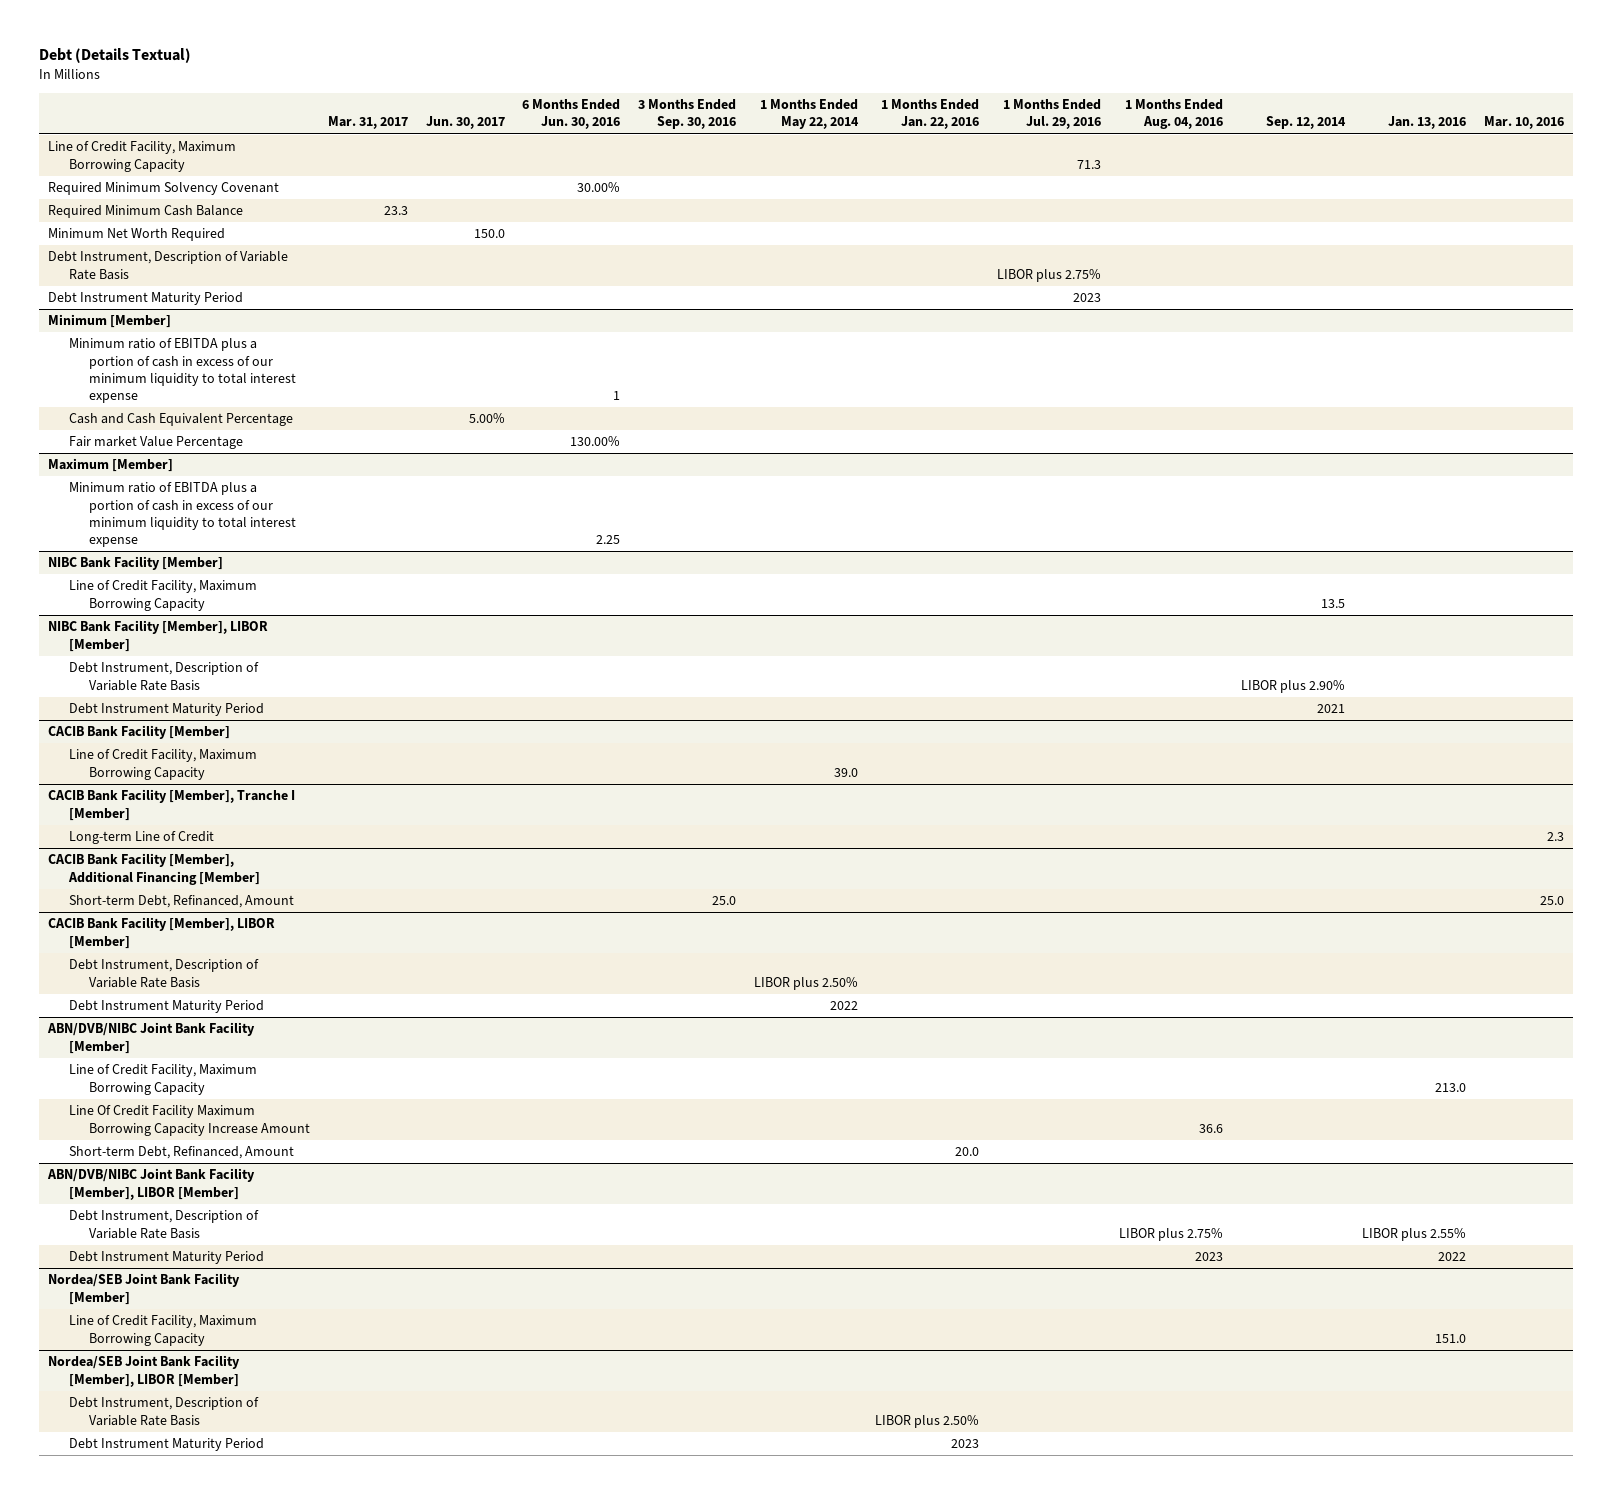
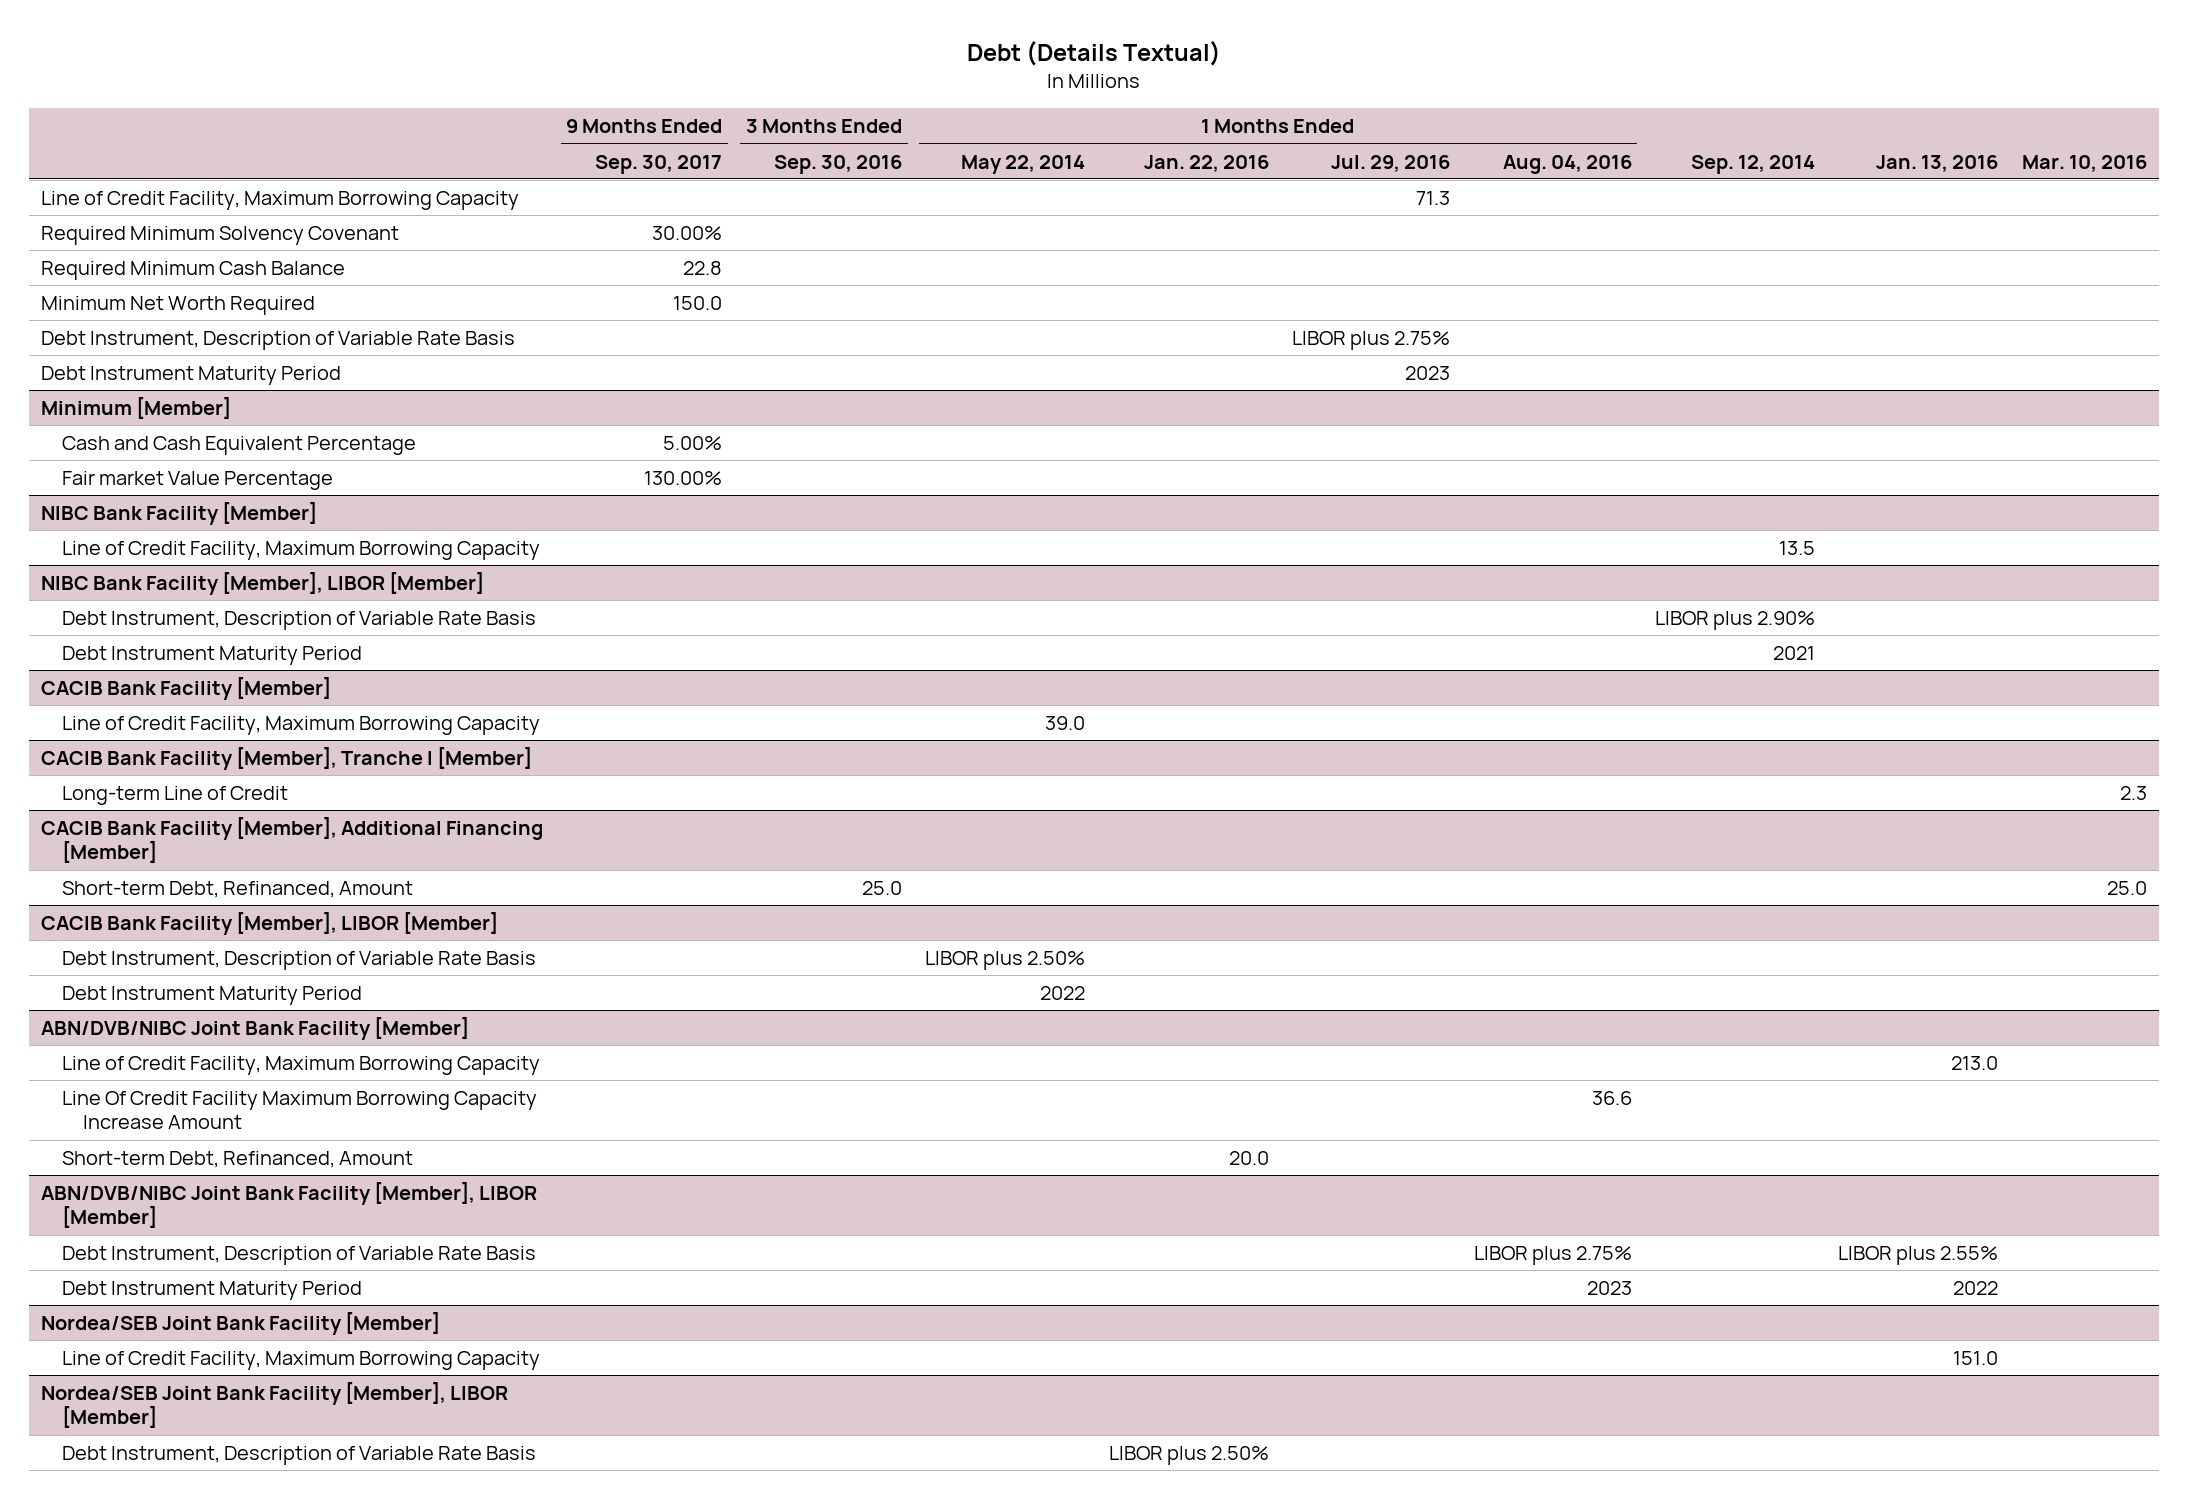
- | Mar. 31, 2017 | Jun. 30, 2017 | 6 Months Ended Jun. 30, 2016 | 3 Months Ended Sep. 30, 2016 | 1 Months Ended May 22, 2014 | 1 Months Ended Jan. 22, 2016 | 1 Months Ended Jul. 29, 2016 | 1 Months Ended Aug. 04, 2016 | Sep. 12, 2014 | Jan. 13, 2016 | Mar. 10, 2016
+ | 9 Months Ended Sep. 30, 2017 | 3 Months Ended Sep. 30, 2016 | 1 Months Ended May 22, 2014 | 1 Months Ended Jan. 22, 2016 | 1 Months Ended Jul. 29, 2016 | 1 Months Ended Aug. 04, 2016 | Sep. 12, 2014 | Jan. 13, 2016 | Mar. 10, 2016
@ Minimum [Member]
- Minimum ratio of EBITDA plus a portion of cash in excess of our minimum liquidity to total interest expense | | | 1 | | | | | | | |
- Maximum [Member]
- Minimum ratio of EBITDA plus a portion of cash in excess of our minimum liquidity to total interest expense | | | 2.25 | | | | | | | |
@ Nordea/SEB Joint Bank Facility [Member], LIBOR [Member]
- Debt Instrument Maturity Period | | | | | | 2023 | | | | |

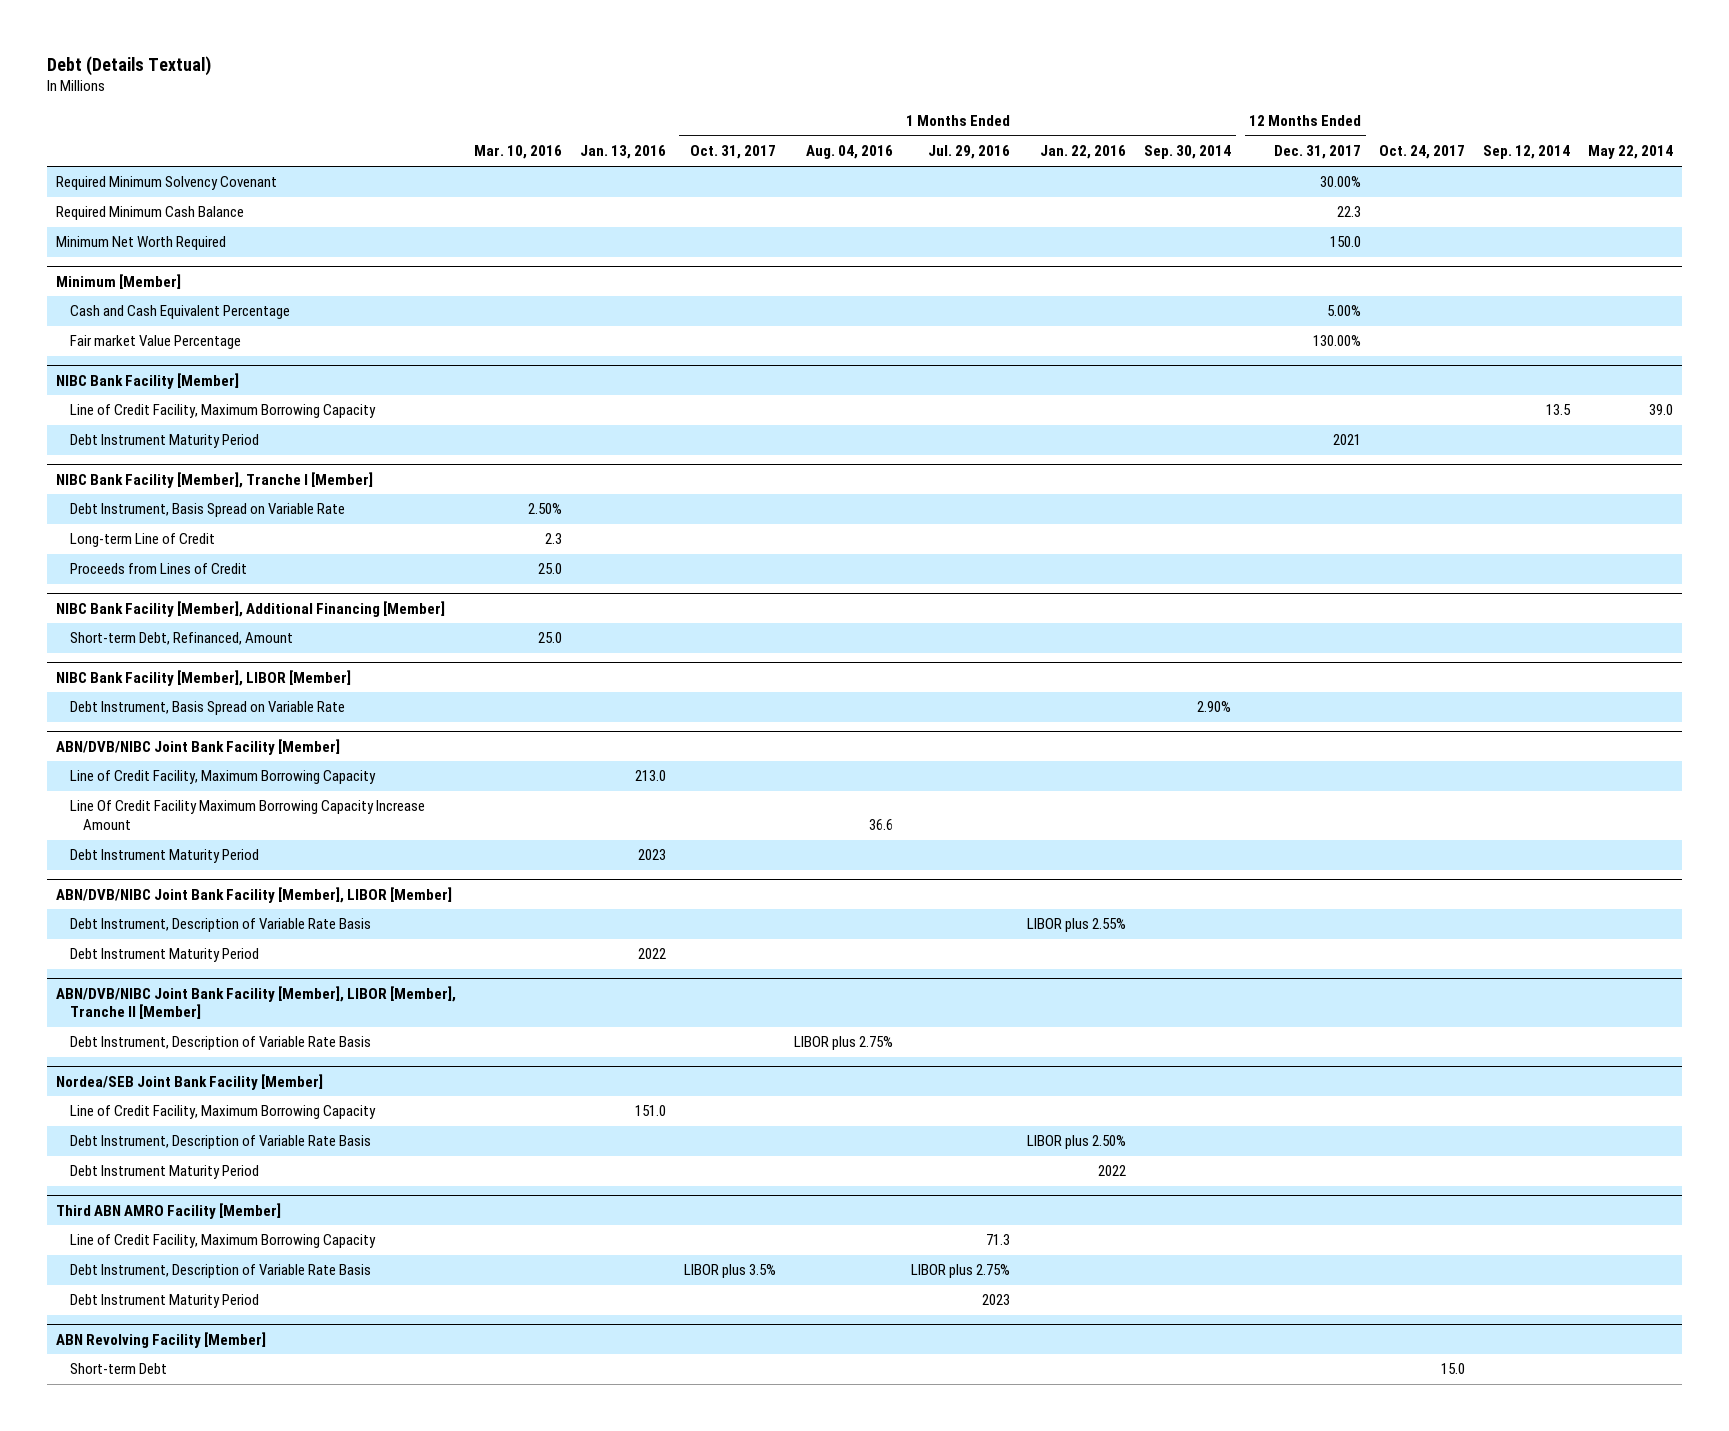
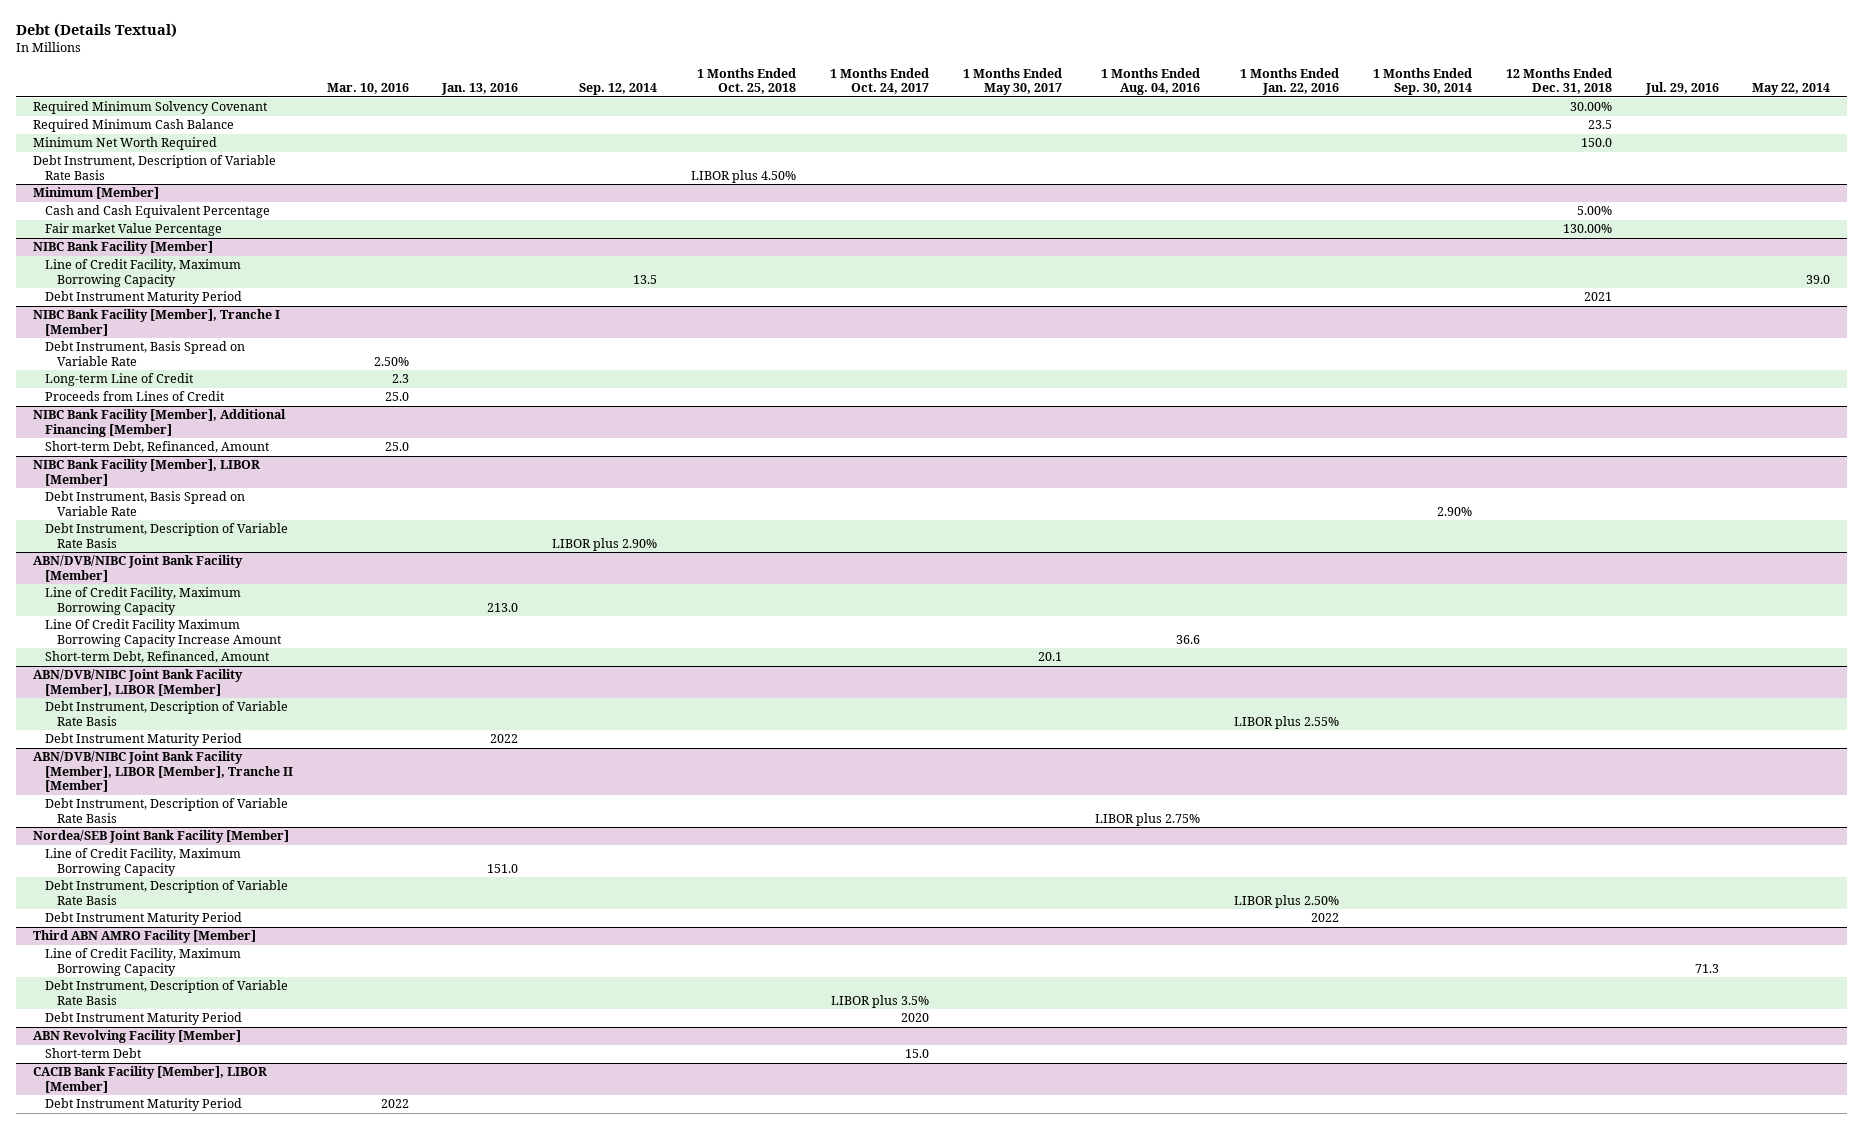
- | Mar. 10, 2016 | Jan. 13, 2016 | 1 Months Ended Oct. 31, 2017 | 1 Months Ended Aug. 04, 2016 | 1 Months Ended Jul. 29, 2016 | 1 Months Ended Jan. 22, 2016 | 1 Months Ended Sep. 30, 2014 | 12 Months Ended Dec. 31, 2017 | Oct. 24, 2017 | Sep. 12, 2014 | May 22, 2014
+ | Mar. 10, 2016 | Jan. 13, 2016 | Sep. 12, 2014 | 1 Months Ended Oct. 25, 2018 | 1 Months Ended Oct. 24, 2017 | 1 Months Ended May 30, 2017 | 1 Months Ended Aug. 04, 2016 | 1 Months Ended Jan. 22, 2016 | 1 Months Ended Sep. 30, 2014 | 12 Months Ended Dec. 31, 2018 | Jul. 29, 2016 | May 22, 2014
+ Debt Instrument, Description of Variable Rate Basis | | | | LIBOR plus 4.50% | | | | | | | |
@ NIBC Bank Facility [Member], LIBOR [Member]
+ Debt Instrument, Description of Variable Rate Basis | | | LIBOR plus 2.90% | | | | | | | | |
@ ABN/DVB/NIBC Joint Bank Facility [Member]
- Debt Instrument Maturity Period | | 2023 | | | | | | | | |
+ Short-term Debt, Refinanced, Amount | | | | | | 20.1 | | | | | |
+ CACIB Bank Facility [Member], LIBOR [Member]
+ Debt Instrument Maturity Period | 2022 | | | | | | | | | | |

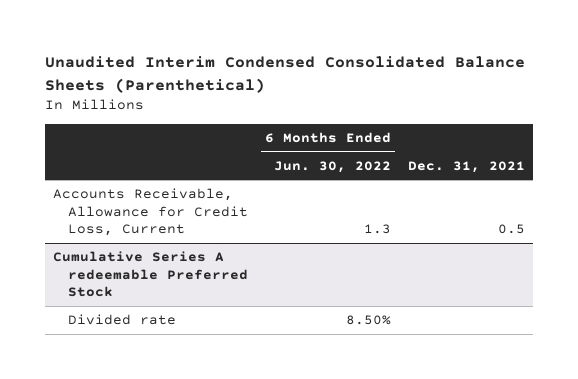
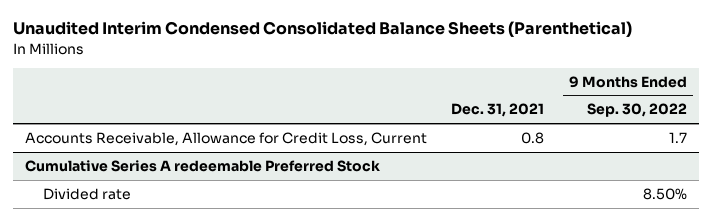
- | 6 Months Ended Jun. 30, 2022 | Dec. 31, 2021
+ | Dec. 31, 2021 | 9 Months Ended Sep. 30, 2022
- Accounts Receivable, Allowance for Credit Loss, Current | 1.3 | 0.5
+ Accounts Receivable, Allowance for Credit Loss, Current | 0.8 | 1.7

